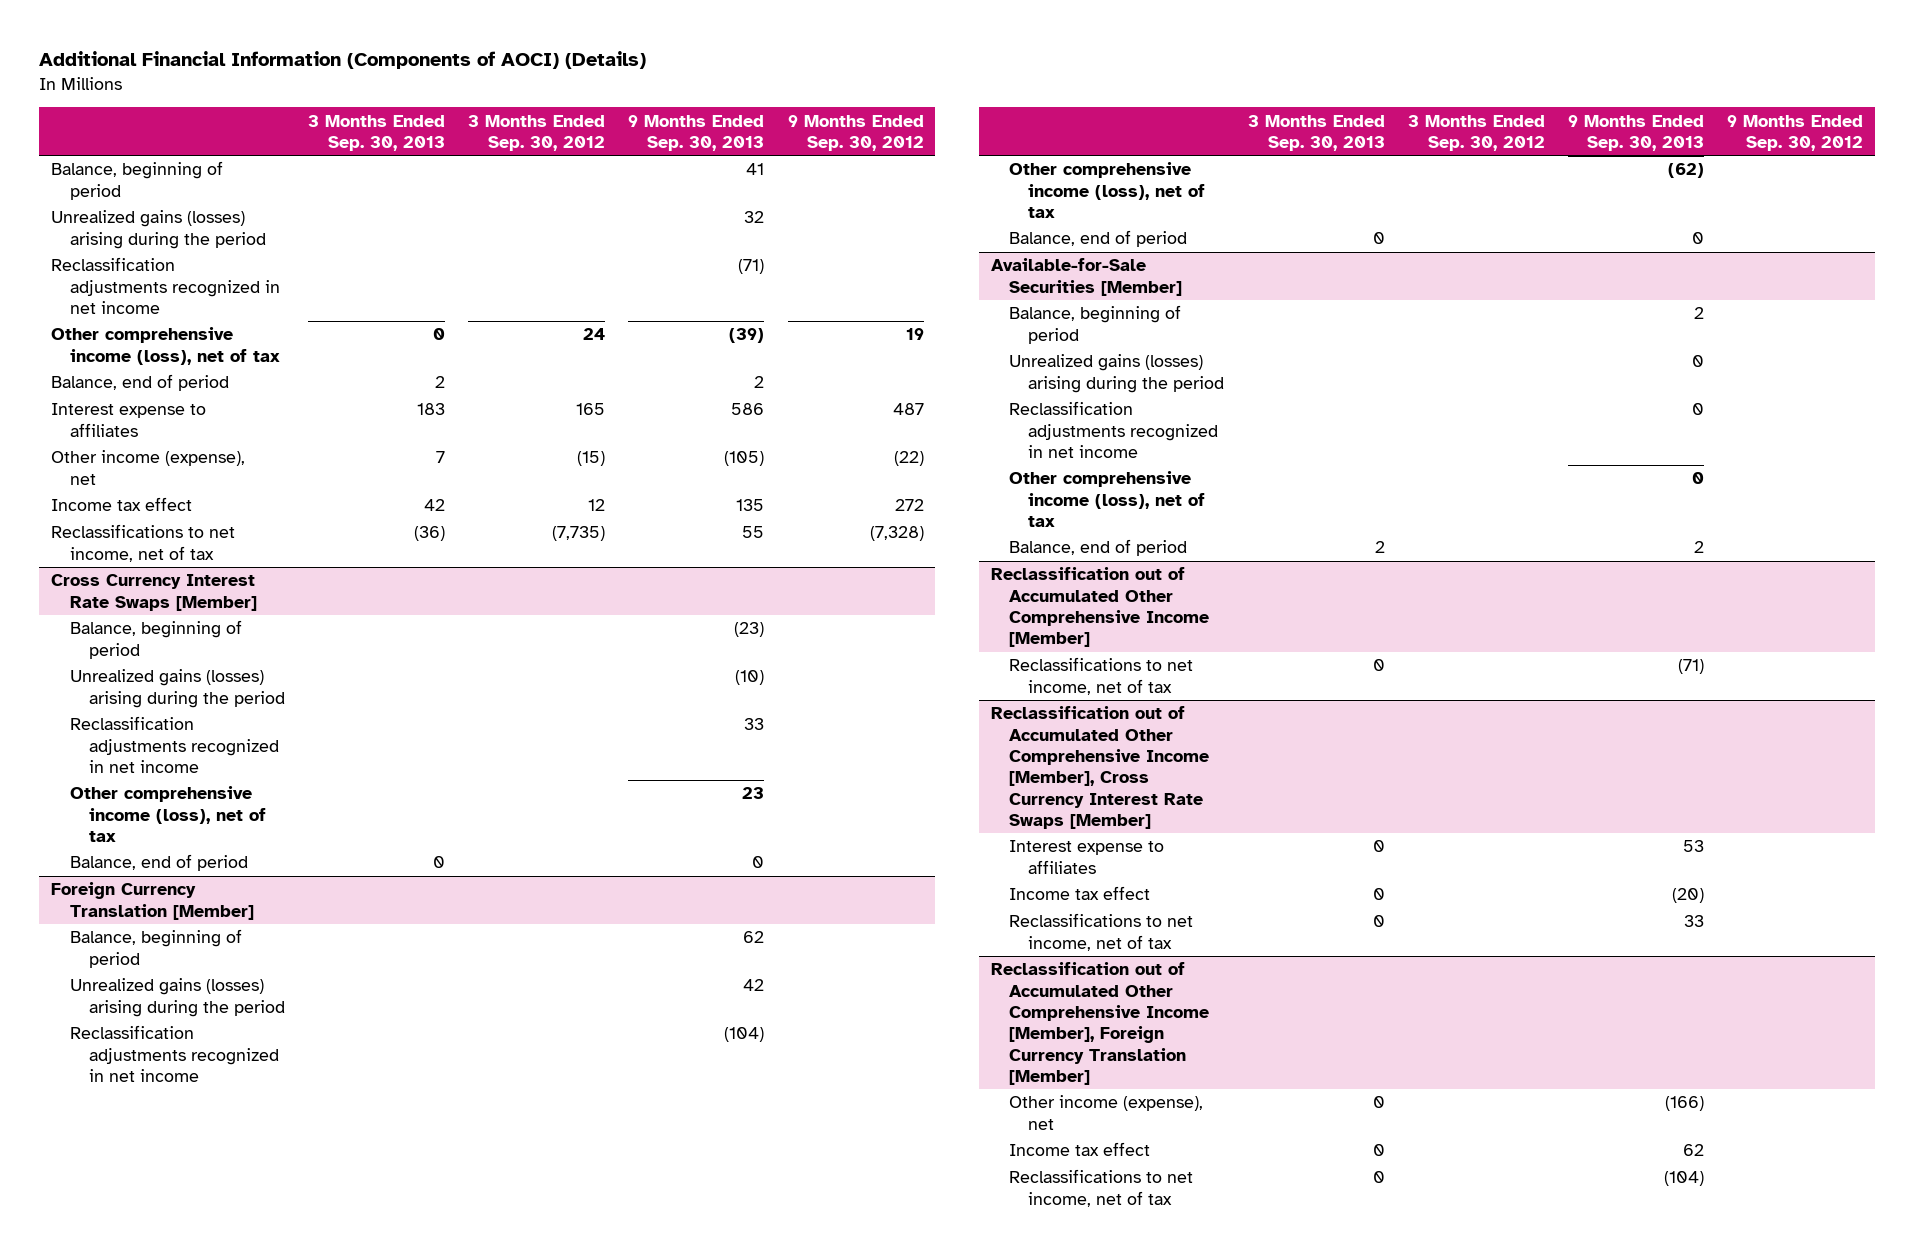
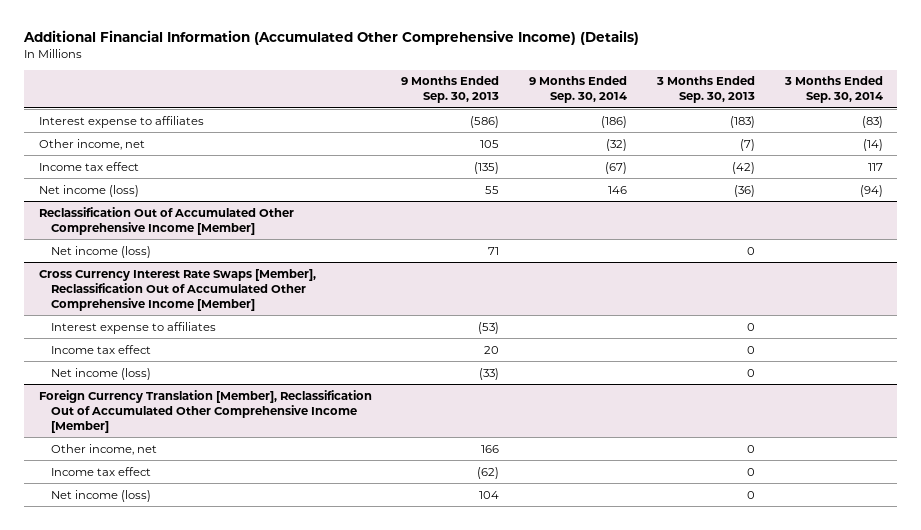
- Additional Financial Information (Components of AOCI) (Details)
+ Additional Financial Information (Accumulated Other Comprehensive Income) (Details)
- | 3 Months Ended Sep. 30, 2013 | 3 Months Ended Sep. 30, 2012 | 9 Months Ended Sep. 30, 2013 | 9 Months Ended Sep. 30, 2012
+ | 9 Months Ended Sep. 30, 2013 | 9 Months Ended Sep. 30, 2014 | 3 Months Ended Sep. 30, 2013 | 3 Months Ended Sep. 30, 2014
- Balance, beginning of period | | | 41 |
- Unrealized gains (losses) arising during the period | | | 32 |
- Reclassification adjustments recognized in net income | | | (71) |
- Other comprehensive income (loss), net of tax | 0 | 24 | (39) | 19
- Balance, end of period | 2 | | 2 |
- Interest expense to affiliates | 183 | 165 | 586 | 487
- Other income (expense), net | 7 | (15) | (105) | (22)
- Income tax effect | 42 | 12 | 135 | 272
- Reclassifications to net income, net of tax | (36) | (7,735) | 55 | (7,328)
- Cross Currency Interest Rate Swaps [Member]
- Balance, beginning of period | | | (23) |
- Unrealized gains (losses) arising during the period | | | (10) |
- Reclassification adjustments recognized in net income | | | 33 |
- Other comprehensive income (loss), net of tax | | | 23 |
- Balance, end of period | 0 | | 0 |
- Foreign Currency Translation [Member]
- Balance, beginning of period | | | 62 |
- Unrealized gains (losses) arising during the period | | | 42 |
- Reclassification adjustments recognized in net income | | | (104) |
- Other comprehensive income (loss), net of tax | | | (62) |
- Balance, end of period | 0 | | 0 |
- Available-for-Sale Securities [Member]
- Balance, beginning of period | | | 2 |
- Unrealized gains (losses) arising during the period | | | 0 |
- Reclassification adjustments recognized in net income | | | 0 |
- Other comprehensive income (loss), net of tax | | | 0 |
- Balance, end of period | 2 | | 2 |
- Reclassification out of Accumulated Other Comprehensive Income [Member]
- Reclassifications to net income, net of tax | 0 | | (71) |
- Reclassification out of Accumulated Other Comprehensive Income [Member], Cross Currency Interest Rate Swaps [Member]
- Interest expense to affiliates | 0 | | 53 |
- Income tax effect | 0 | | (20) |
- Reclassifications to net income, net of tax | 0 | | 33 |
- Reclassification out of Accumulated Other Comprehensive Income [Member], Foreign Currency Translation [Member]
- Other income (expense), net | 0 | | (166) |
- Income tax effect | 0 | | 62 |
- Reclassifications to net income, net of tax | 0 | | (104) |
+ Interest expense to affiliates | (586) | (186) | (183) | (83)
+ Other income, net | 105 | (32) | (7) | (14)
+ Income tax effect | (135) | (67) | (42) | 117
+ Net income (loss) | 55 | 146 | (36) | (94)
+ Reclassification Out of Accumulated Other Comprehensive Income [Member]
+ Net income (loss) | 71 | | 0 |
+ Cross Currency Interest Rate Swaps [Member], Reclassification Out of Accumulated Other Comprehensive Income [Member]
+ Interest expense to affiliates | (53) | | 0 |
+ Income tax effect | 20 | | 0 |
+ Net income (loss) | (33) | | 0 |
+ Foreign Currency Translation [Member], Reclassification Out of Accumulated Other Comprehensive Income [Member]
+ Other income, net | 166 | | 0 |
+ Income tax effect | (62) | | 0 |
+ Net income (loss) | 104 | | 0 |

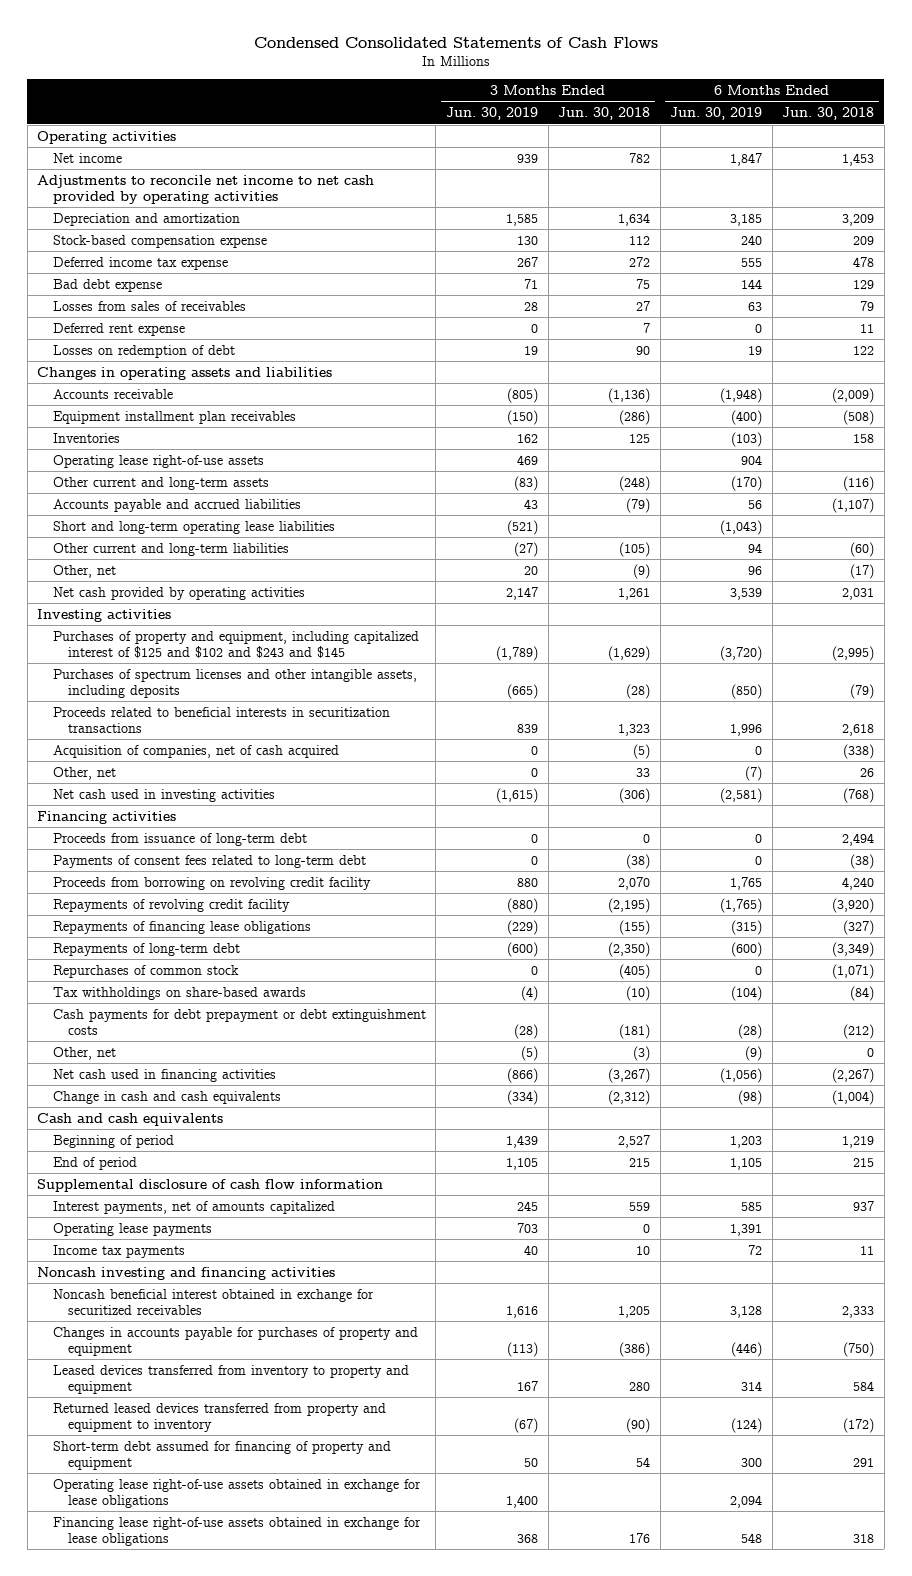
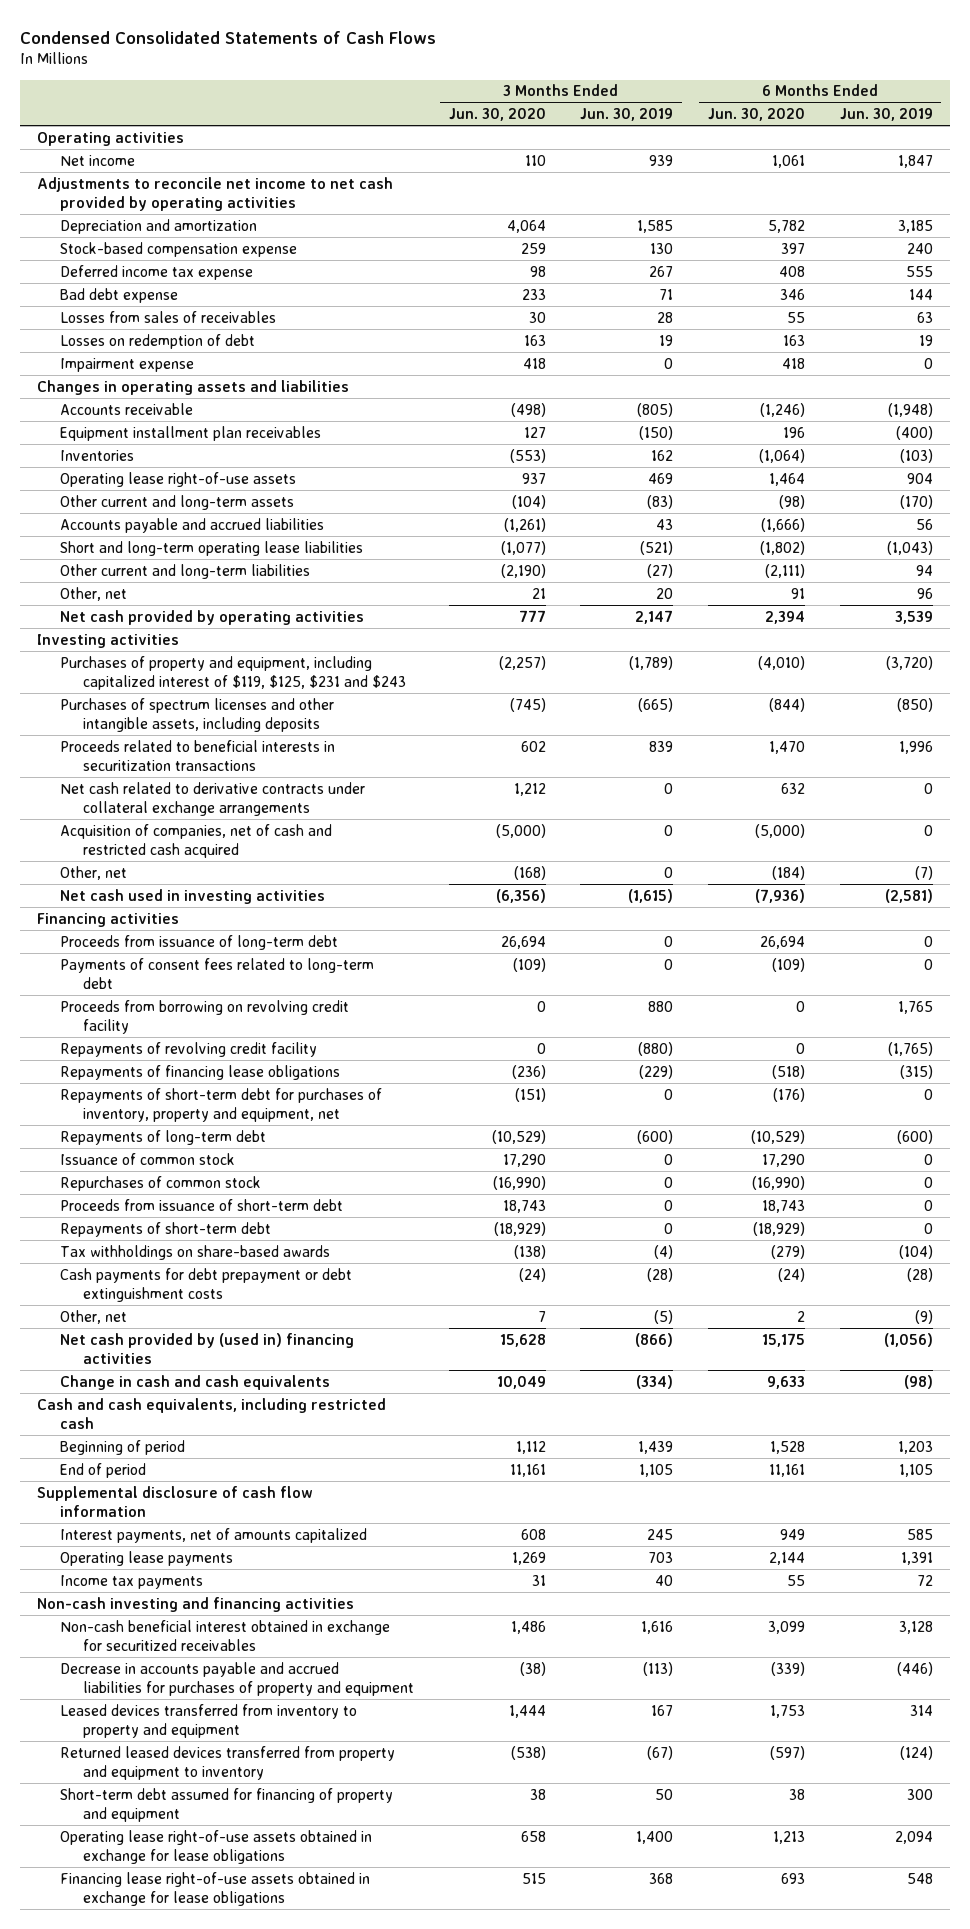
- | 3 Months Ended Jun. 30, 2019 | 3 Months Ended Jun. 30, 2018 | 6 Months Ended Jun. 30, 2019 | 6 Months Ended Jun. 30, 2018
+ | 3 Months Ended Jun. 30, 2020 | 3 Months Ended Jun. 30, 2019 | 6 Months Ended Jun. 30, 2020 | 6 Months Ended Jun. 30, 2019
- Deferred rent expense | 0 | 7 | 0 | 11
+ Impairment expense | 418 | 0 | 418 | 0
- Purchases of property and equipment, including capitalized interest of $125 and $102 and $243 and $145 | (1,789) | (1,629) | (3,720) | (2,995)
+ Purchases of property and equipment, including capitalized interest of $119, $125, $231 and $243 | (2,257) | (1,789) | (4,010) | (3,720)
- Acquisition of companies, net of cash acquired | 0 | (5) | 0 | (338)
+ Net cash related to derivative contracts under collateral exchange arrangements | 1,212 | 0 | 632 | 0
+ Acquisition of companies, net of cash and restricted cash acquired | (5,000) | 0 | (5,000) | 0
+ Repayments of short-term debt for purchases of inventory, property and equipment, net | (151) | 0 | (176) | 0
+ Issuance of common stock | 17,290 | 0 | 17,290 | 0
+ Proceeds from issuance of short-term debt | 18,743 | 0 | 18,743 | 0
+ Repayments of short-term debt | (18,929) | 0 | (18,929) | 0
- Net cash used in financing activities | (866) | (3,267) | (1,056) | (2,267)
+ Net cash provided by (used in) financing activities | 15,628 | (866) | 15,175 | (1,056)
- Cash and cash equivalents
+ Cash and cash equivalents, including restricted cash
- Noncash investing and financing activities
- Noncash beneficial interest obtained in exchange for securitized receivables | 1,616 | 1,205 | 3,128 | 2,333
- Changes in accounts payable for purchases of property and equipment | (113) | (386) | (446) | (750)
+ Non-cash investing and financing activities
+ Non-cash beneficial interest obtained in exchange for securitized receivables | 1,486 | 1,616 | 3,099 | 3,128
+ Decrease in accounts payable and accrued liabilities for purchases of property and equipment | (38) | (113) | (339) | (446)

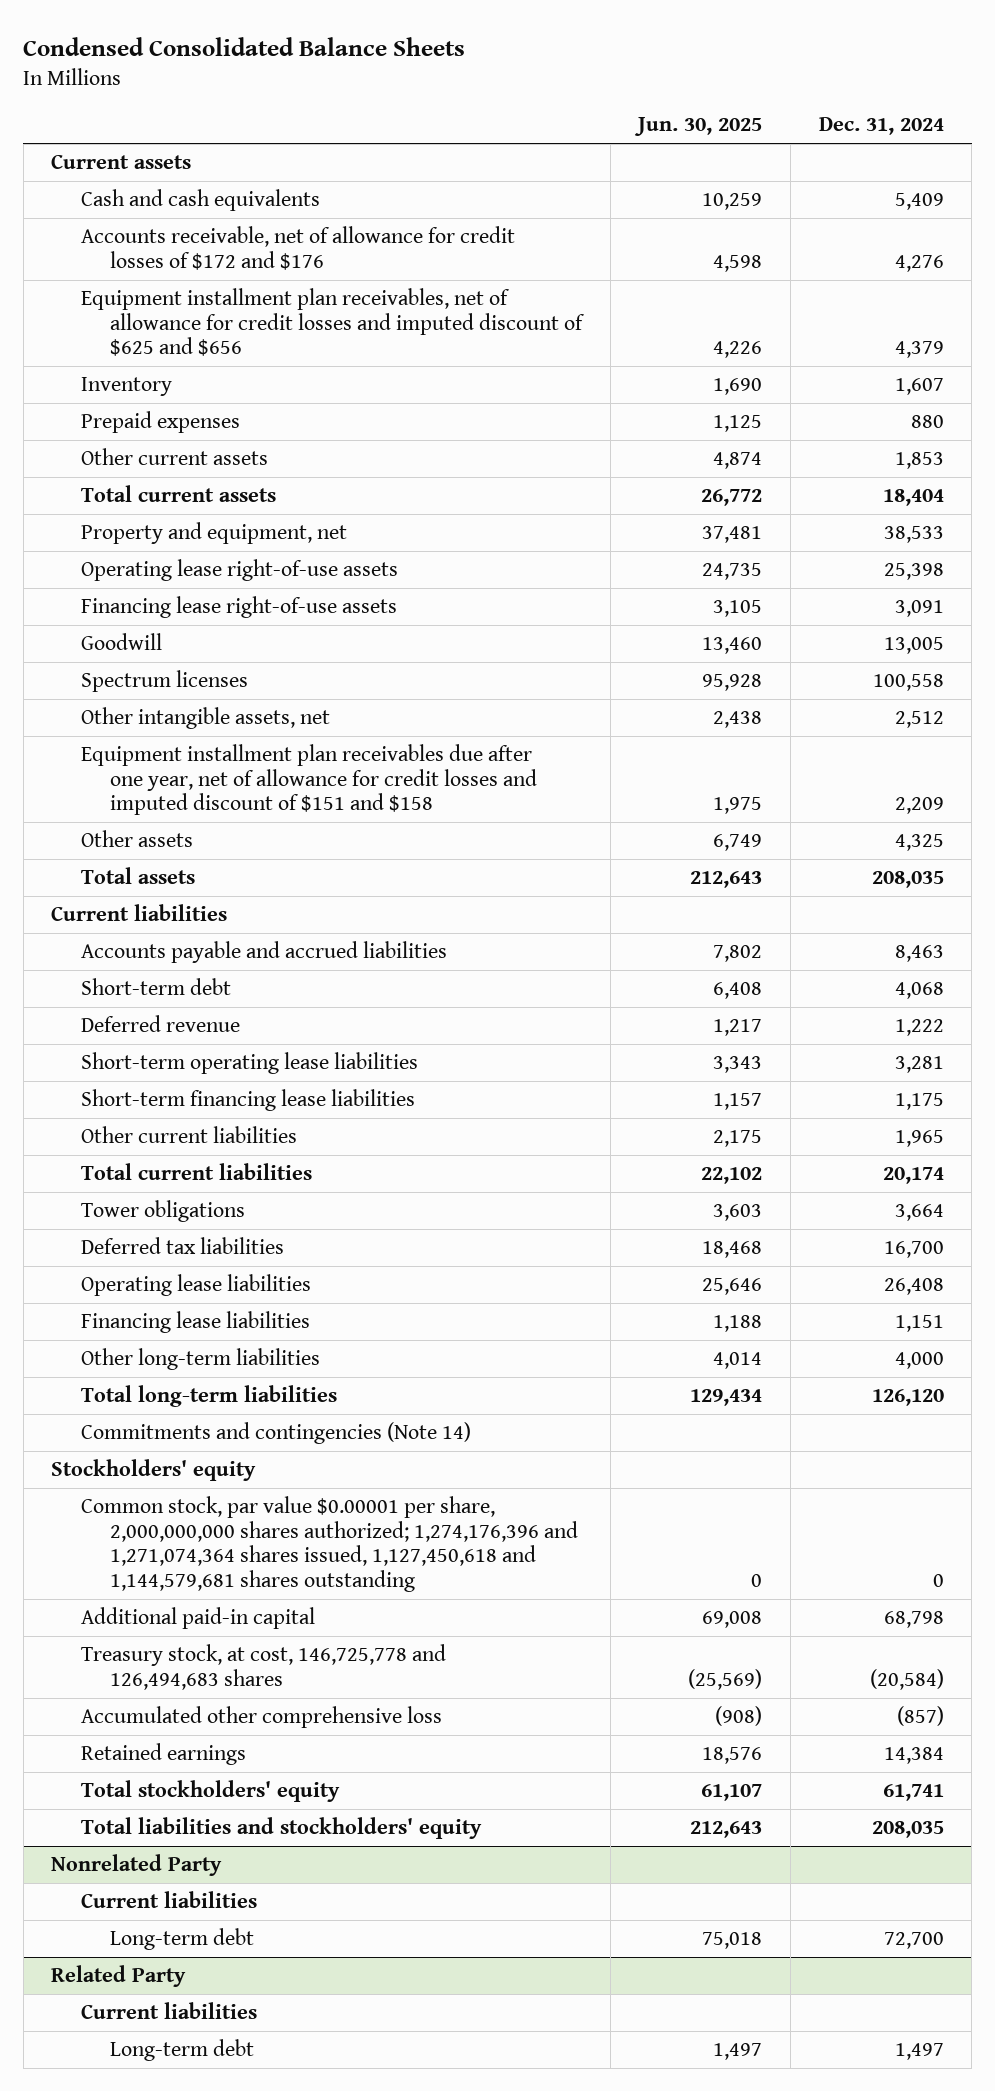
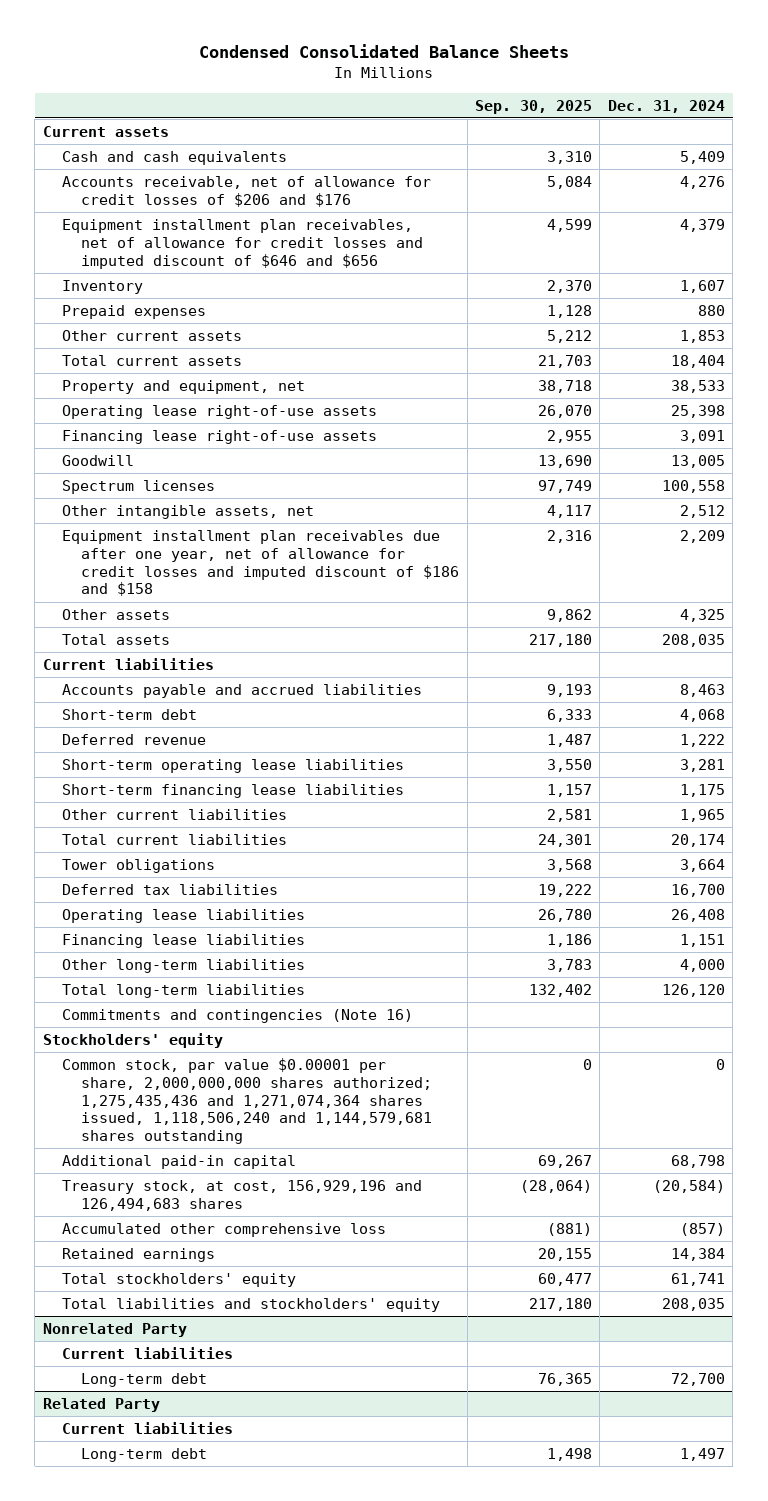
- | Jun. 30, 2025 | Dec. 31, 2024
+ | Sep. 30, 2025 | Dec. 31, 2024
- Accounts receivable, net of allowance for credit losses of $172 and $176 | 4,598 | 4,276
- Equipment installment plan receivables, net of allowance for credit losses and imputed discount of $625 and $656 | 4,226 | 4,379
+ Accounts receivable, net of allowance for credit losses of $206 and $176 | 5,084 | 4,276
+ Equipment installment plan receivables, net of allowance for credit losses and imputed discount of $646 and $656 | 4,599 | 4,379
- Equipment installment plan receivables due after one year, net of allowance for credit losses and imputed discount of $151 and $158 | 1,975 | 2,209
+ Equipment installment plan receivables due after one year, net of allowance for credit losses and imputed discount of $186 and $158 | 2,316 | 2,209
- Commitments and contingencies (Note 14)
+ Commitments and contingencies (Note 16)
- Common stock, par value $0.00001 per share, 2,000,000,000 shares authorized; 1,274,176,396 and 1,271,074,364 shares issued, 1,127,450,618 and 1,144,579,681 shares outstanding | 0 | 0
+ Common stock, par value $0.00001 per share, 2,000,000,000 shares authorized; 1,275,435,436 and 1,271,074,364 shares issued, 1,118,506,240 and 1,144,579,681 shares outstanding | 0 | 0
- Treasury stock, at cost, 146,725,778 and 126,494,683 shares | (25,569) | (20,584)
+ Treasury stock, at cost, 156,929,196 and 126,494,683 shares | (28,064) | (20,584)

